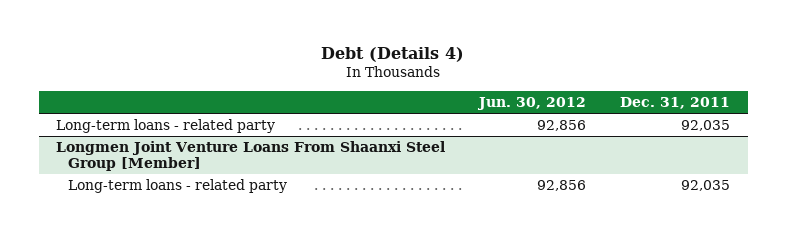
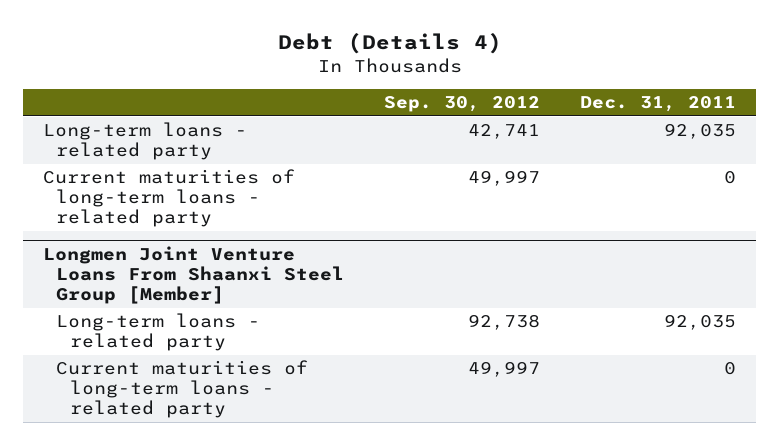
- | Jun. 30, 2012 | Dec. 31, 2011
+ | Sep. 30, 2012 | Dec. 31, 2011
+ Current maturities of long-term loans - related party | 49,997 | 0
@ Longmen Joint Venture Loans From Shaanxi Steel Group [Member]
+ Current maturities of long-term loans - related party | 49,997 | 0

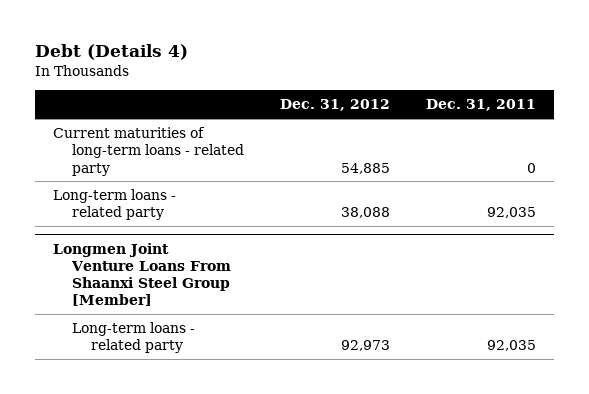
- | Sep. 30, 2012 | Dec. 31, 2011
+ | Dec. 31, 2012 | Dec. 31, 2011
moved down: Long-term loans - related party | 38,088 | 92,035
@ Longmen Joint Venture Loans From Shaanxi Steel Group [Member]
- Current maturities of long-term loans - related party | 49,997 | 0

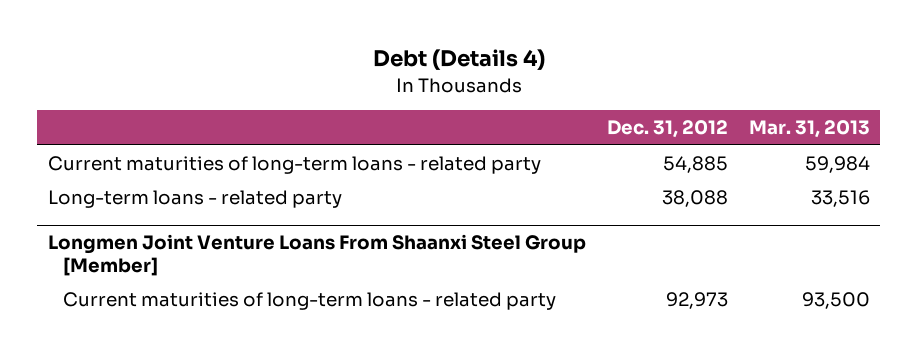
- | Dec. 31, 2012 | Dec. 31, 2011
+ | Dec. 31, 2012 | Mar. 31, 2013
@ Longmen Joint Venture Loans From Shaanxi Steel Group [Member]
- Long-term loans - related party | 92,973 | 92,035
+ Current maturities of long-term loans - related party | 92,973 | 93,500

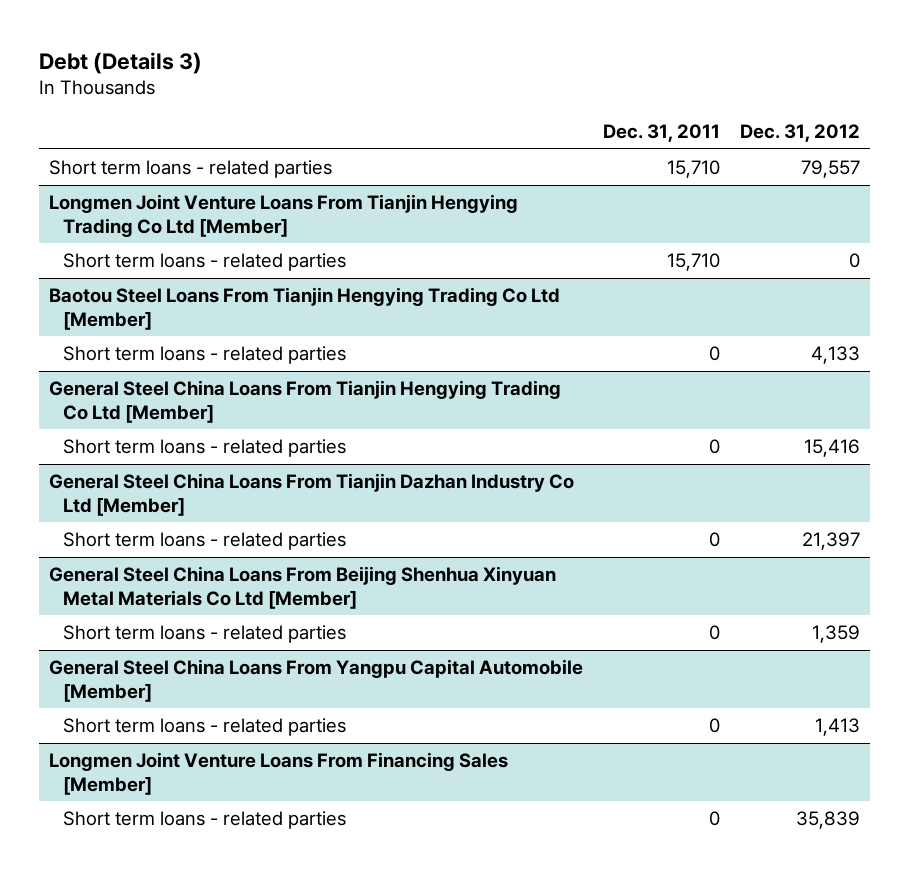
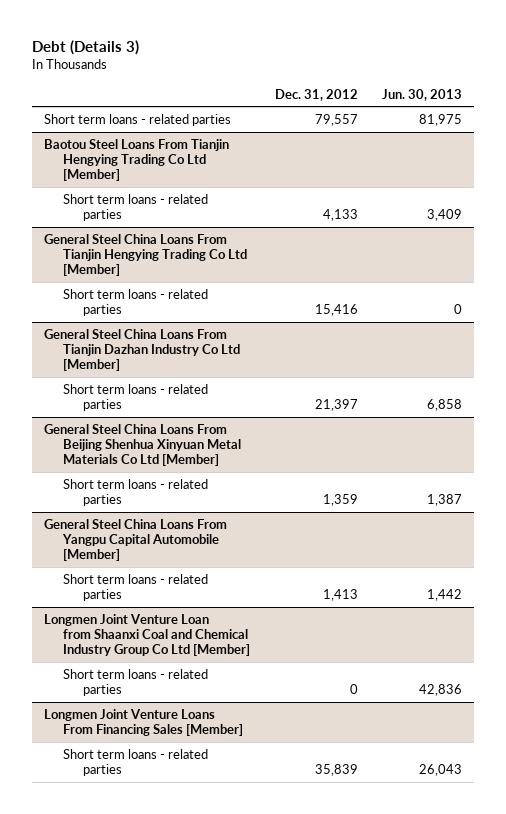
- | Dec. 31, 2011 | Dec. 31, 2012
+ | Dec. 31, 2012 | Jun. 30, 2013
- Longmen Joint Venture Loans From Tianjin Hengying Trading Co Ltd [Member]
- Short term loans - related parties | 15,710 | 0
+ Longmen Joint Venture Loan from Shaanxi Coal and Chemical Industry Group Co Ltd [Member]
+ Short term loans - related parties | 0 | 42,836

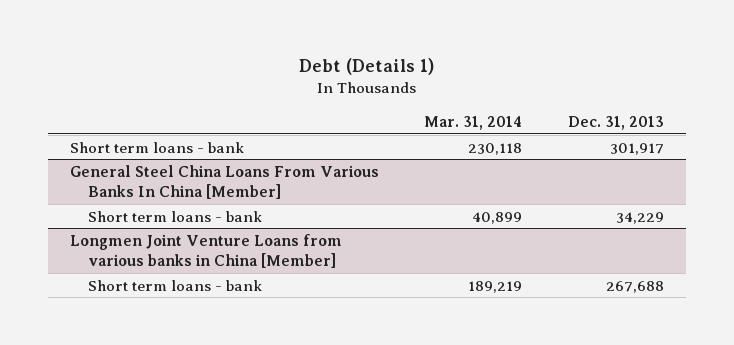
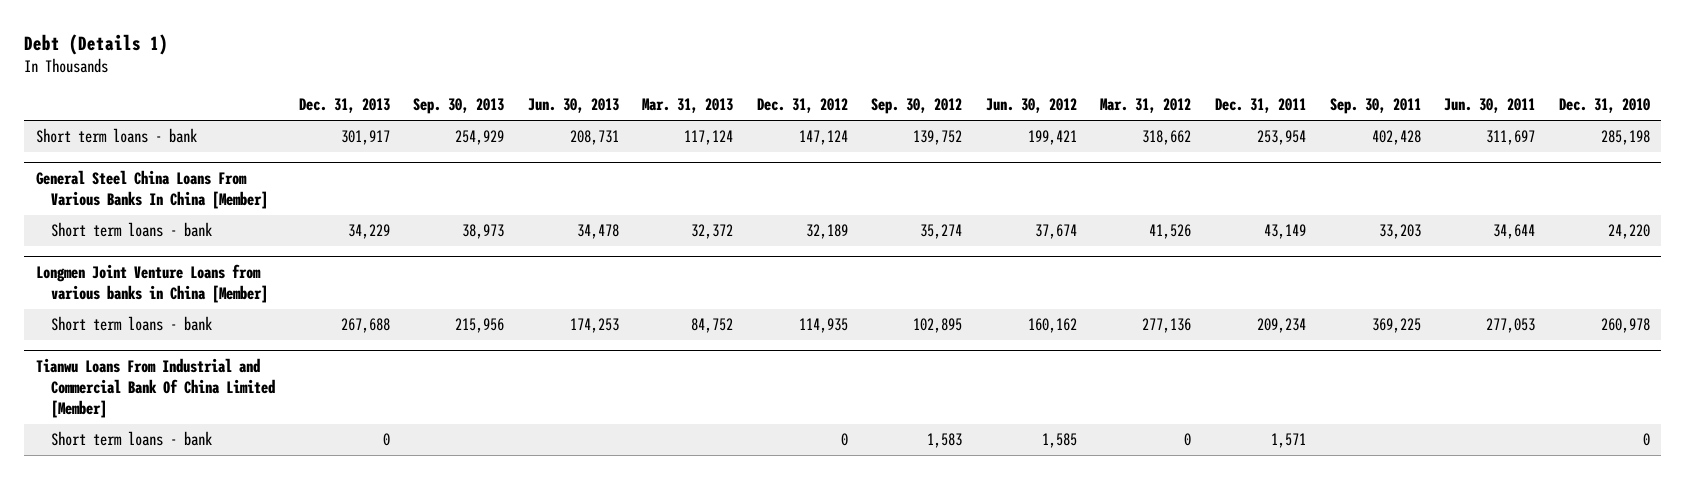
- | Mar. 31, 2014 | Dec. 31, 2013
+ | Dec. 31, 2013 | Sep. 30, 2013 | Jun. 30, 2013 | Mar. 31, 2013 | Dec. 31, 2012 | Sep. 30, 2012 | Jun. 30, 2012 | Mar. 31, 2012 | Dec. 31, 2011 | Sep. 30, 2011 | Jun. 30, 2011 | Dec. 31, 2010
+ Tianwu Loans From Industrial and Commercial Bank Of China Limited [Member]
+ Short term loans - bank | 0 | | | | 0 | 1,583 | 1,585 | 0 | 1,571 | | | 0

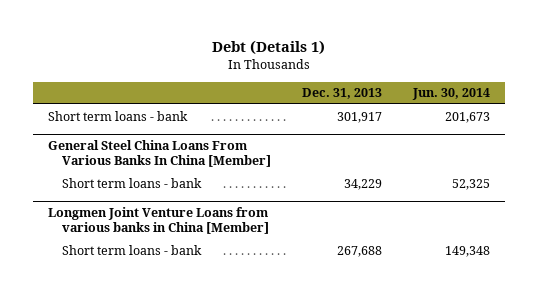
- | Dec. 31, 2013 | Sep. 30, 2013 | Jun. 30, 2013 | Mar. 31, 2013 | Dec. 31, 2012 | Sep. 30, 2012 | Jun. 30, 2012 | Mar. 31, 2012 | Dec. 31, 2011 | Sep. 30, 2011 | Jun. 30, 2011 | Dec. 31, 2010
+ | Dec. 31, 2013 | Jun. 30, 2014
- Tianwu Loans From Industrial and Commercial Bank Of China Limited [Member]
- Short term loans - bank | 0 | | | | 0 | 1,583 | 1,585 | 0 | 1,571 | | | 0

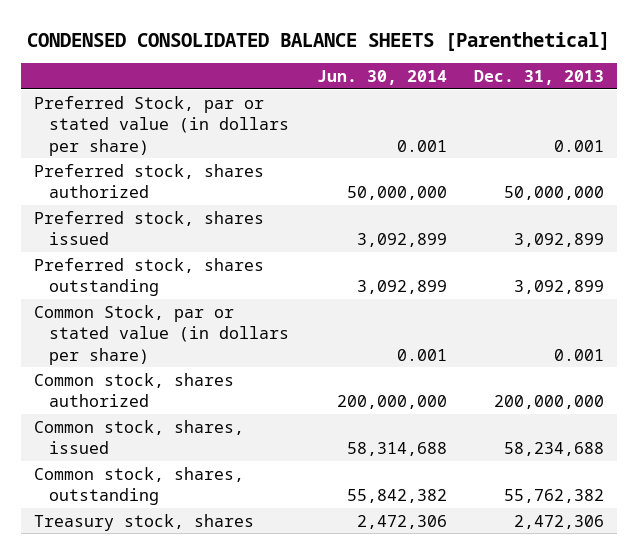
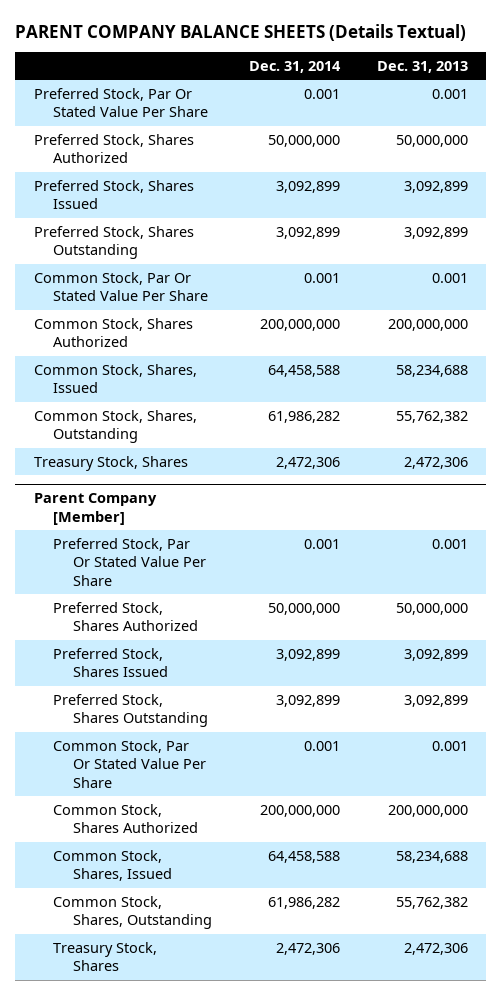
- CONDENSED CONSOLIDATED BALANCE SHEETS [Parenthetical]
+ PARENT COMPANY BALANCE SHEETS (Details Textual)
- | Jun. 30, 2014 | Dec. 31, 2013
+ | Dec. 31, 2014 | Dec. 31, 2013
- Preferred Stock, par or stated value (in dollars per share) | 0.001 | 0.001
- Preferred stock, shares authorized | 50,000,000 | 50,000,000
- Preferred stock, shares issued | 3,092,899 | 3,092,899
- Preferred stock, shares outstanding | 3,092,899 | 3,092,899
- Common Stock, par or stated value (in dollars per share) | 0.001 | 0.001
- Common stock, shares authorized | 200,000,000 | 200,000,000
- Common stock, shares, issued | 58,314,688 | 58,234,688
- Common stock, shares, outstanding | 55,842,382 | 55,762,382
- Treasury stock, shares | 2,472,306 | 2,472,306
+ Preferred Stock, Par Or Stated Value Per Share | 0.001 | 0.001
+ Preferred Stock, Shares Authorized | 50,000,000 | 50,000,000
+ Preferred Stock, Shares Issued | 3,092,899 | 3,092,899
+ Preferred Stock, Shares Outstanding | 3,092,899 | 3,092,899
+ Common Stock, Par Or Stated Value Per Share | 0.001 | 0.001
+ Common Stock, Shares Authorized | 200,000,000 | 200,000,000
+ Common Stock, Shares, Issued | 64,458,588 | 58,234,688
+ Common Stock, Shares, Outstanding | 61,986,282 | 55,762,382
+ Treasury Stock, Shares | 2,472,306 | 2,472,306
+ Parent Company [Member]
+ Preferred Stock, Par Or Stated Value Per Share | 0.001 | 0.001
+ Preferred Stock, Shares Authorized | 50,000,000 | 50,000,000
+ Preferred Stock, Shares Issued | 3,092,899 | 3,092,899
+ Preferred Stock, Shares Outstanding | 3,092,899 | 3,092,899
+ Common Stock, Par Or Stated Value Per Share | 0.001 | 0.001
+ Common Stock, Shares Authorized | 200,000,000 | 200,000,000
+ Common Stock, Shares, Issued | 64,458,588 | 58,234,688
+ Common Stock, Shares, Outstanding | 61,986,282 | 55,762,382
+ Treasury Stock, Shares | 2,472,306 | 2,472,306

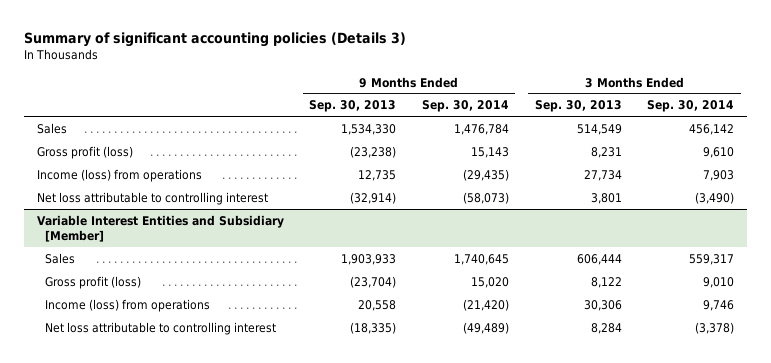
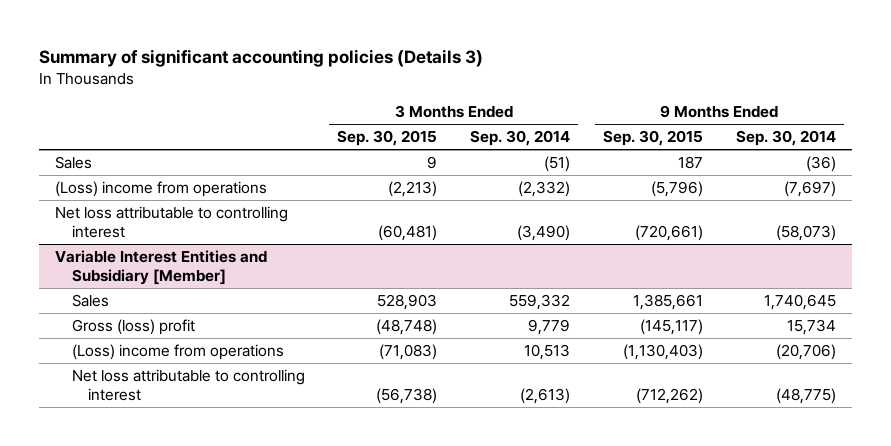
- | 9 Months Ended Sep. 30, 2013 | 9 Months Ended Sep. 30, 2014 | 3 Months Ended Sep. 30, 2013 | 3 Months Ended Sep. 30, 2014
+ | 3 Months Ended Sep. 30, 2015 | 3 Months Ended Sep. 30, 2014 | 9 Months Ended Sep. 30, 2015 | 9 Months Ended Sep. 30, 2014
- Sales | 1,534,330 | 1,476,784 | 514,549 | 456,142
- Gross profit (loss) | (23,238) | 15,143 | 8,231 | 9,610
- Income (loss) from operations | 12,735 | (29,435) | 27,734 | 7,903
+ Sales | 9 | (51) | 187 | (36)
+ (Loss) income from operations | (2,213) | (2,332) | (5,796) | (7,697)
@ Variable Interest Entities and Subsidiary [Member]
- Sales | 1,903,933 | 1,740,645 | 606,444 | 559,317
- Gross profit (loss) | (23,704) | 15,020 | 8,122 | 9,010
- Income (loss) from operations | 20,558 | (21,420) | 30,306 | 9,746
- Net loss attributable to controlling interest | (18,335) | (49,489) | 8,284 | (3,378)
+ Sales | 528,903 | 559,332 | 1,385,661 | 1,740,645
+ Gross (loss) profit | (48,748) | 9,779 | (145,117) | 15,734
+ (Loss) income from operations | (71,083) | 10,513 | (1,130,403) | (20,706)
+ Net loss attributable to controlling interest | (56,738) | (2,613) | (712,262) | (48,775)

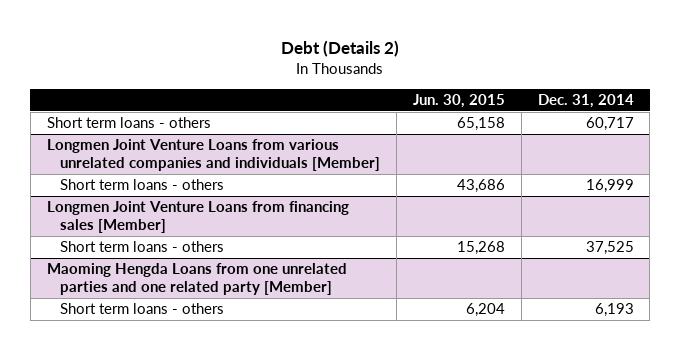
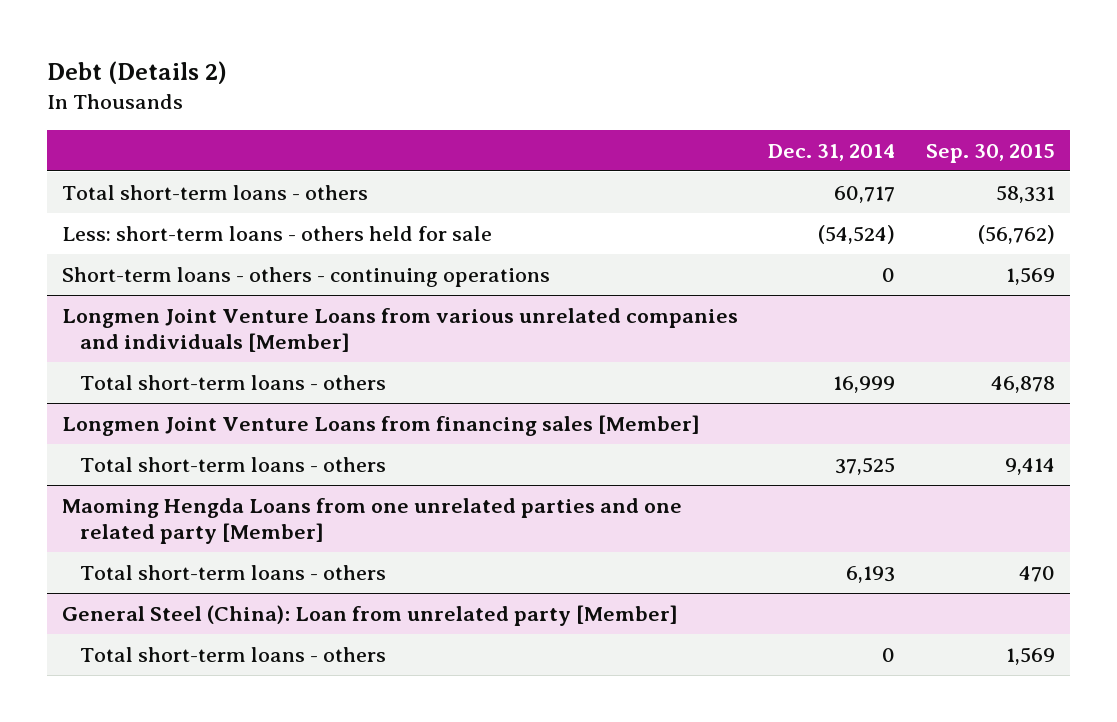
- | Jun. 30, 2015 | Dec. 31, 2014
+ | Dec. 31, 2014 | Sep. 30, 2015
- Short term loans - others | 65,158 | 60,717
+ Total short-term loans - others | 60,717 | 58,331
+ Less: short-term loans - others held for sale | (54,524) | (56,762)
+ Short-term loans - others - continuing operations | 0 | 1,569
@ Longmen Joint Venture Loans from various unrelated companies and individuals [Member]
- Short term loans - others | 43,686 | 16,999
+ Total short-term loans - others | 16,999 | 46,878
@ Longmen Joint Venture Loans from financing sales [Member]
- Short term loans - others | 15,268 | 37,525
+ Total short-term loans - others | 37,525 | 9,414
@ Maoming Hengda Loans from one unrelated parties and one related party [Member]
- Short term loans - others | 6,204 | 6,193
+ Total short-term loans - others | 6,193 | 470
+ General Steel (China): Loan from unrelated party [Member]
+ Total short-term loans - others | 0 | 1,569

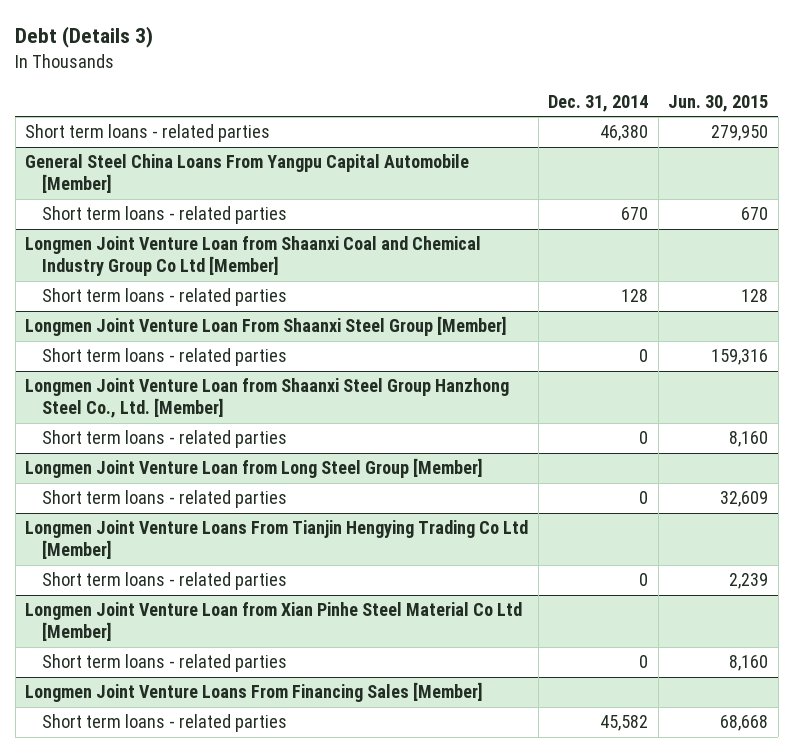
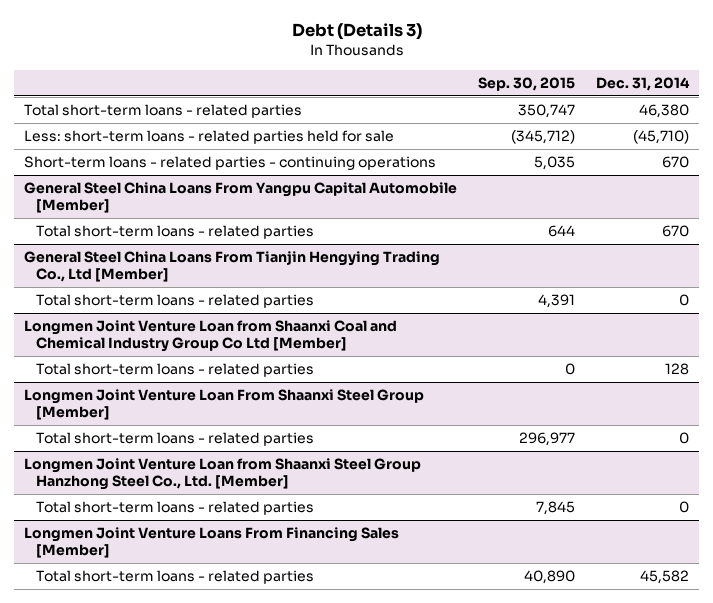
- | Dec. 31, 2014 | Jun. 30, 2015
+ | Sep. 30, 2015 | Dec. 31, 2014
- Short term loans - related parties | 46,380 | 279,950
+ Total short-term loans - related parties | 350,747 | 46,380
+ Less: short-term loans - related parties held for sale | (345,712) | (45,710)
+ Short-term loans - related parties - continuing operations | 5,035 | 670
@ General Steel China Loans From Yangpu Capital Automobile [Member]
- Short term loans - related parties | 670 | 670
+ Total short-term loans - related parties | 644 | 670
+ General Steel China Loans From Tianjin Hengying Trading Co., Ltd [Member]
+ Total short-term loans - related parties | 4,391 | 0
@ Longmen Joint Venture Loan from Shaanxi Coal and Chemical Industry Group Co Ltd [Member]
- Short term loans - related parties | 128 | 128
+ Total short-term loans - related parties | 0 | 128
@ Longmen Joint Venture Loan From Shaanxi Steel Group [Member]
- Short term loans - related parties | 0 | 159,316
+ Total short-term loans - related parties | 296,977 | 0
@ Longmen Joint Venture Loan from Shaanxi Steel Group Hanzhong Steel Co., Ltd. [Member]
- Short term loans - related parties | 0 | 8,160
- Longmen Joint Venture Loan from Long Steel Group [Member]
- Short term loans - related parties | 0 | 32,609
- Longmen Joint Venture Loans From Tianjin Hengying Trading Co Ltd [Member]
- Short term loans - related parties | 0 | 2,239
- Longmen Joint Venture Loan from Xian Pinhe Steel Material Co Ltd [Member]
- Short term loans - related parties | 0 | 8,160
@ Longmen Joint Venture Loan from Shaanxi Steel Group Hanzhong Steel Co., Ltd. [Member]
+ Total short-term loans - related parties | 7,845 | 0
@ Longmen Joint Venture Loans From Financing Sales [Member]
- Short term loans - related parties | 45,582 | 68,668
+ Total short-term loans - related parties | 40,890 | 45,582

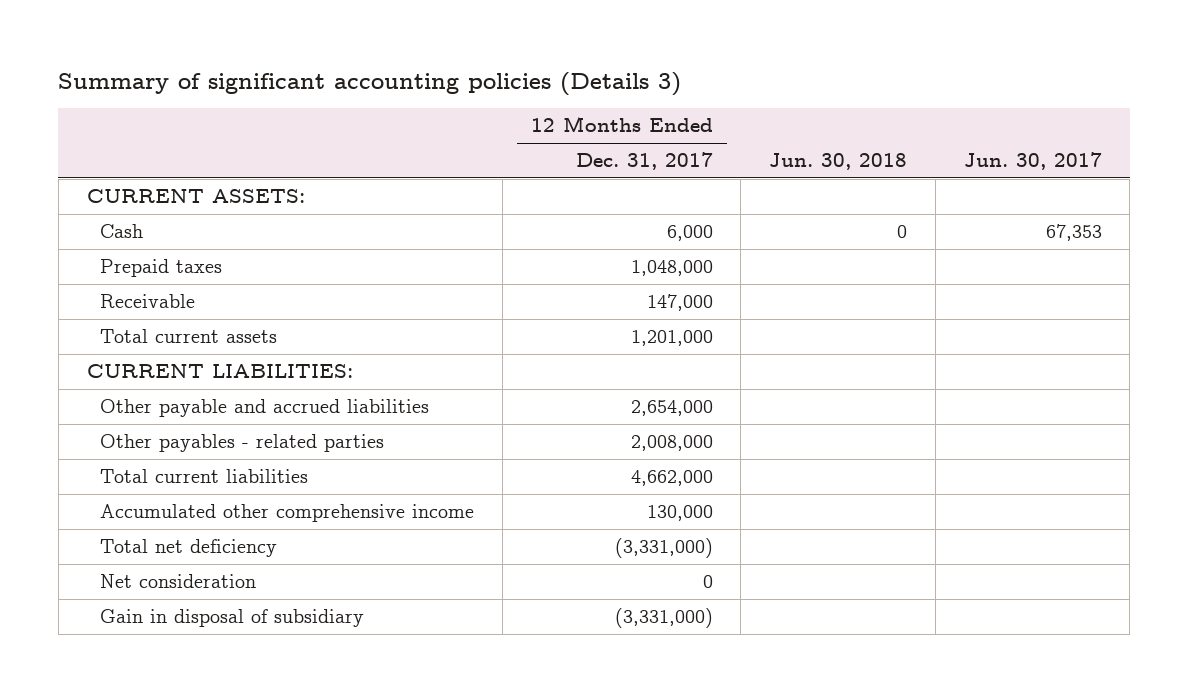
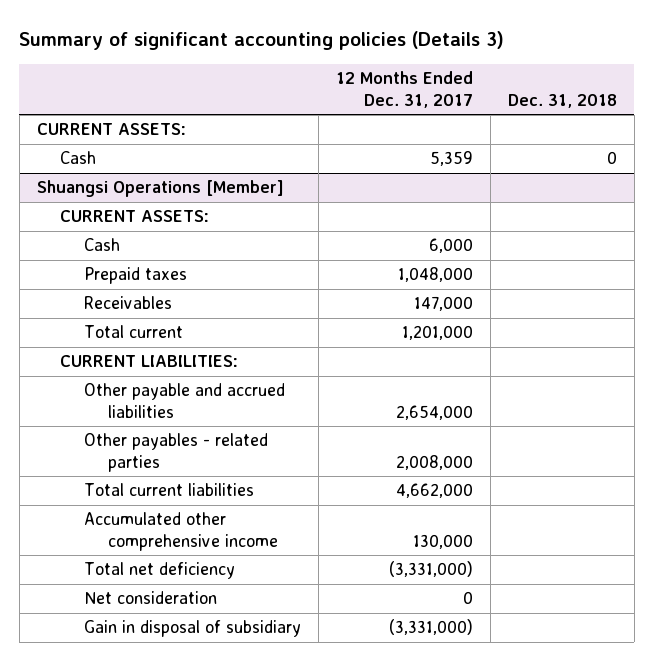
- | 12 Months Ended Dec. 31, 2017 | Jun. 30, 2018 | Jun. 30, 2017
+ | 12 Months Ended Dec. 31, 2017 | Dec. 31, 2018
+ Cash | 5,359 | 0
+ Shuangsi Operations [Member]
+ CURRENT ASSETS:
- Receivable | 147,000 | |
- Total current assets | 1,201,000 | |
+ Receivables | 147,000 |
+ Total current | 1,201,000 |

